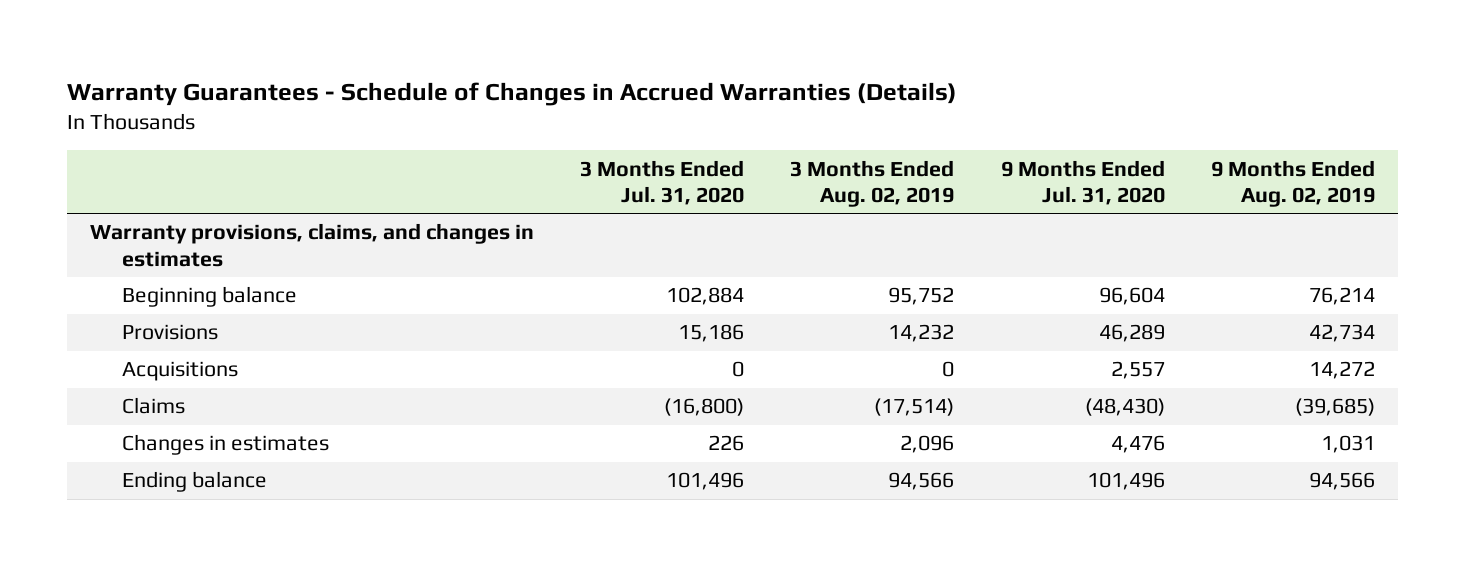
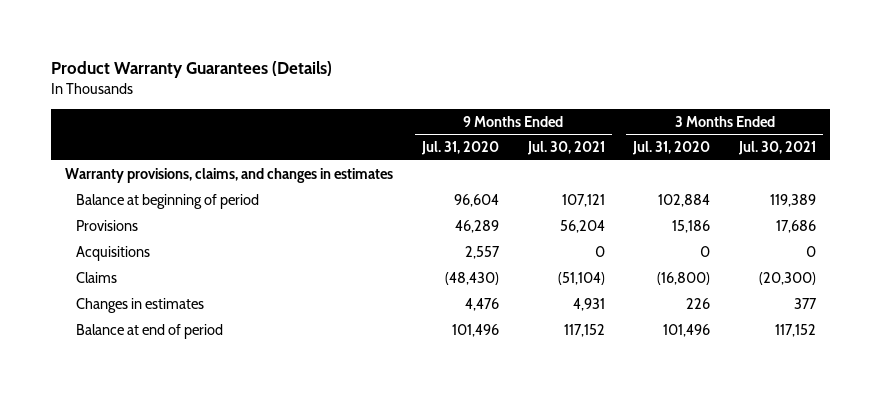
- Warranty Guarantees - Schedule of Changes in Accrued Warranties (Details)
+ Product Warranty Guarantees (Details)
- | 3 Months Ended Jul. 31, 2020 | 3 Months Ended Aug. 02, 2019 | 9 Months Ended Jul. 31, 2020 | 9 Months Ended Aug. 02, 2019
+ | 9 Months Ended Jul. 31, 2020 | 9 Months Ended Jul. 30, 2021 | 3 Months Ended Jul. 31, 2020 | 3 Months Ended Jul. 30, 2021
- Beginning balance | 102,884 | 95,752 | 96,604 | 76,214
+ Balance at beginning of period | 96,604 | 107,121 | 102,884 | 119,389
- Ending balance | 101,496 | 94,566 | 101,496 | 94,566
+ Balance at end of period | 101,496 | 117,152 | 101,496 | 117,152

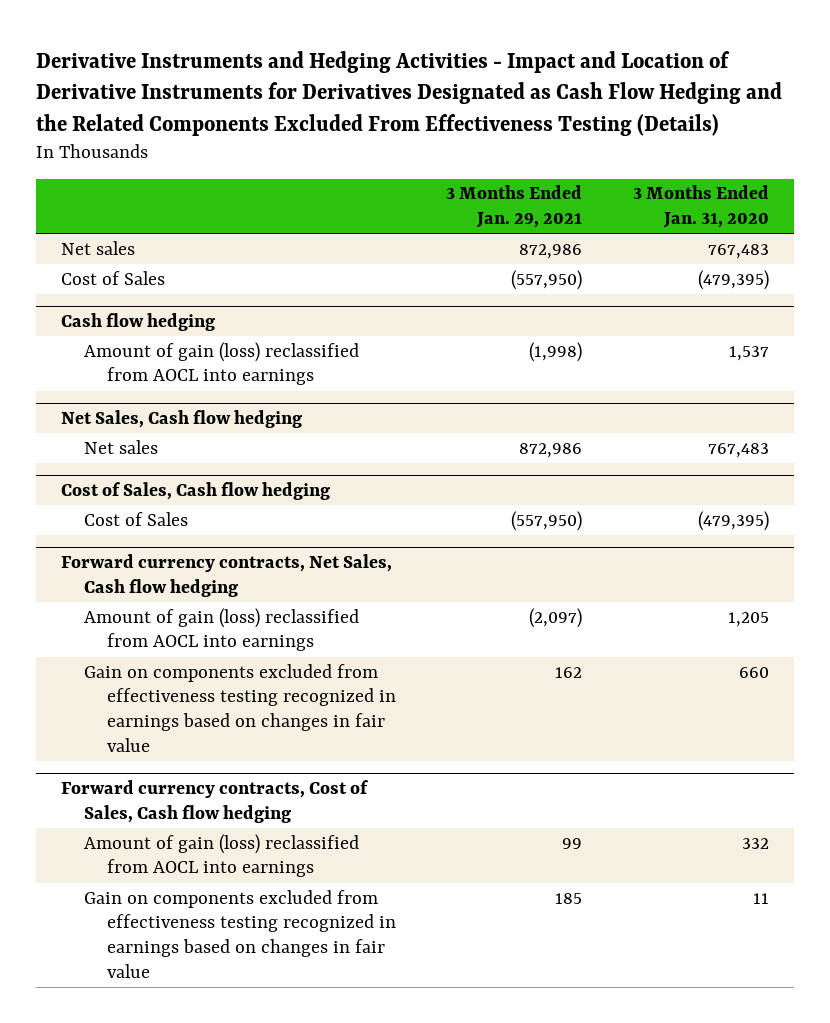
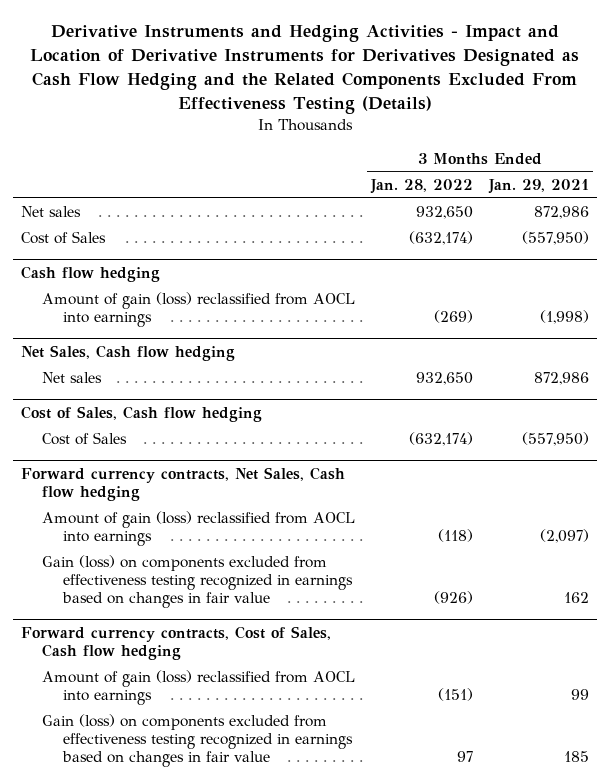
- | 3 Months Ended Jan. 29, 2021 | 3 Months Ended Jan. 31, 2020
+ | 3 Months Ended Jan. 28, 2022 | 3 Months Ended Jan. 29, 2021
@ Forward currency contracts, Net Sales, Cash flow hedging
- Gain on components excluded from effectiveness testing recognized in earnings based on changes in fair value | 162 | 660
+ Gain (loss) on components excluded from effectiveness testing recognized in earnings based on changes in fair value | (926) | 162
@ Forward currency contracts, Cost of Sales, Cash flow hedging
- Gain on components excluded from effectiveness testing recognized in earnings based on changes in fair value | 185 | 11
+ Gain (loss) on components excluded from effectiveness testing recognized in earnings based on changes in fair value | 97 | 185

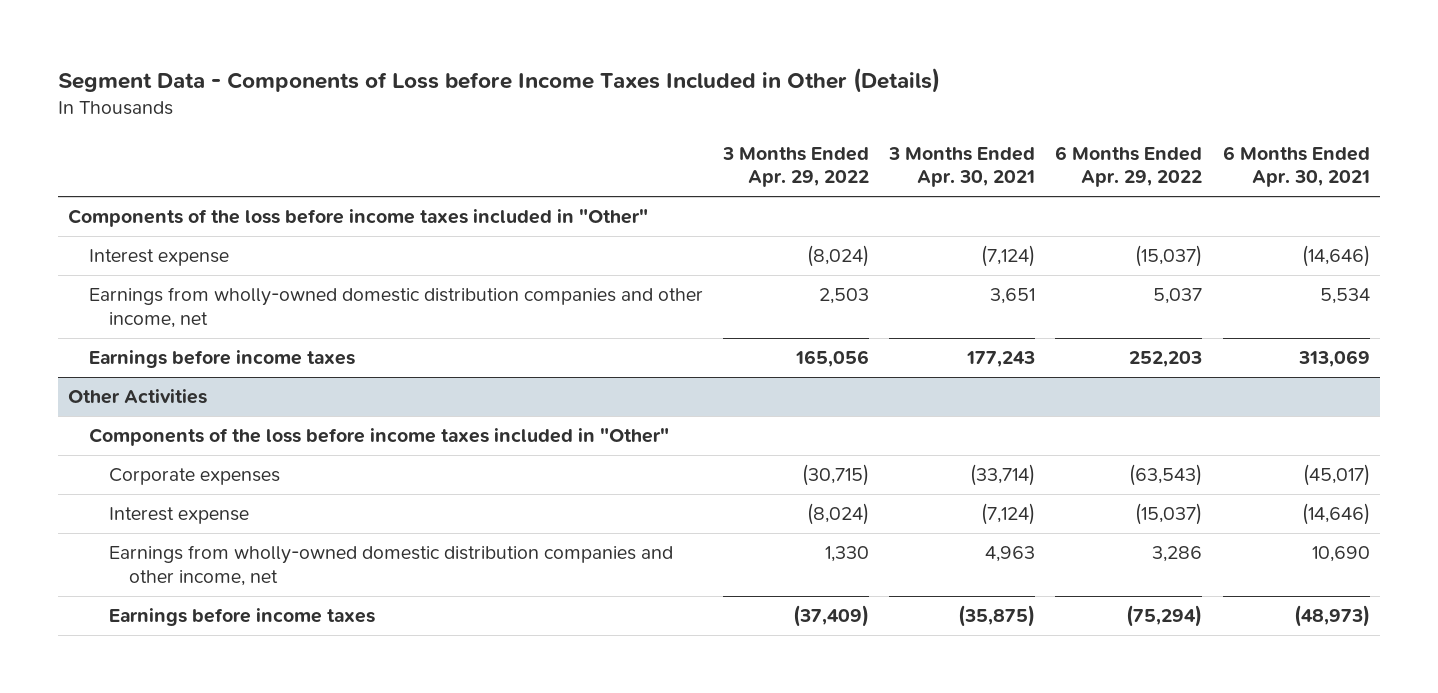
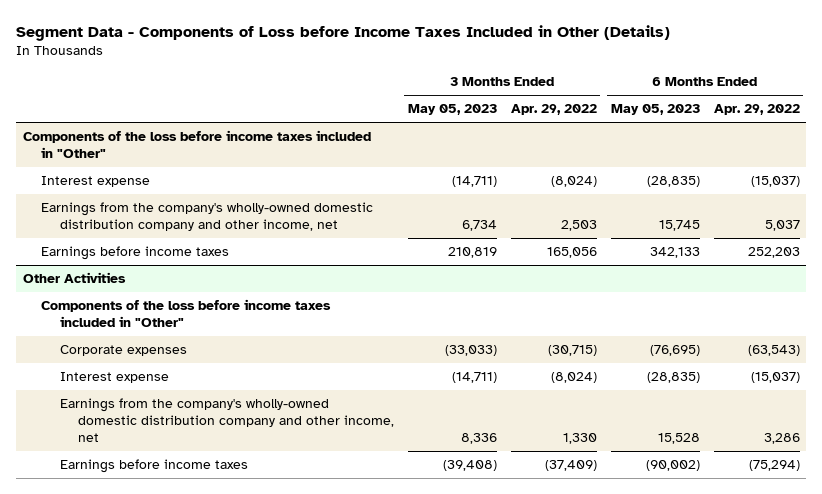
- | 3 Months Ended Apr. 29, 2022 | 3 Months Ended Apr. 30, 2021 | 6 Months Ended Apr. 29, 2022 | 6 Months Ended Apr. 30, 2021
+ | 3 Months Ended May 05, 2023 | 3 Months Ended Apr. 29, 2022 | 6 Months Ended May 05, 2023 | 6 Months Ended Apr. 29, 2022
- Earnings from wholly-owned domestic distribution companies and other income, net | 2,503 | 3,651 | 5,037 | 5,534
+ Earnings from the company's wholly-owned domestic distribution company and other income, net | 6,734 | 2,503 | 15,745 | 5,037
@ Other Activities
- Earnings from wholly-owned domestic distribution companies and other income, net | 1,330 | 4,963 | 3,286 | 10,690
+ Earnings from the company's wholly-owned domestic distribution company and other income, net | 8,336 | 1,330 | 15,528 | 3,286

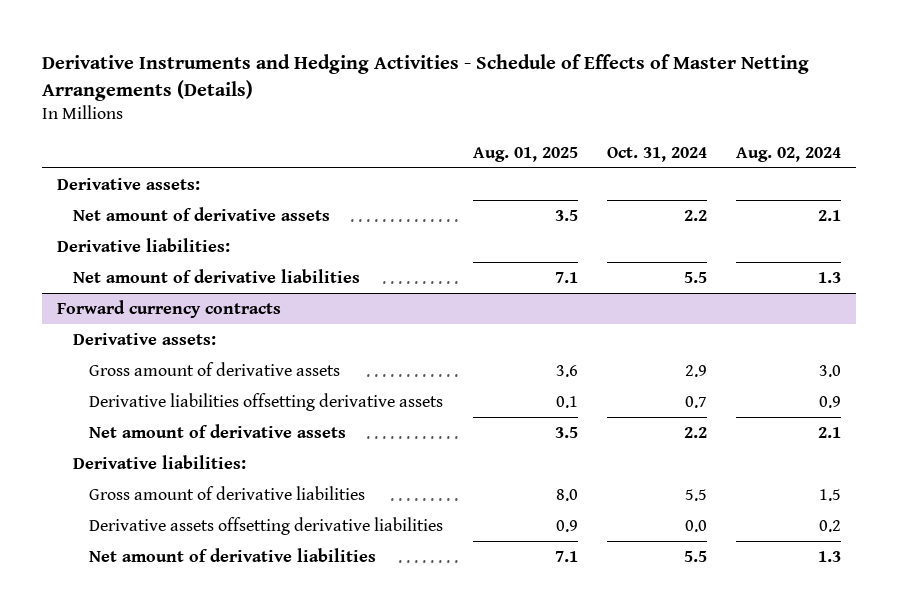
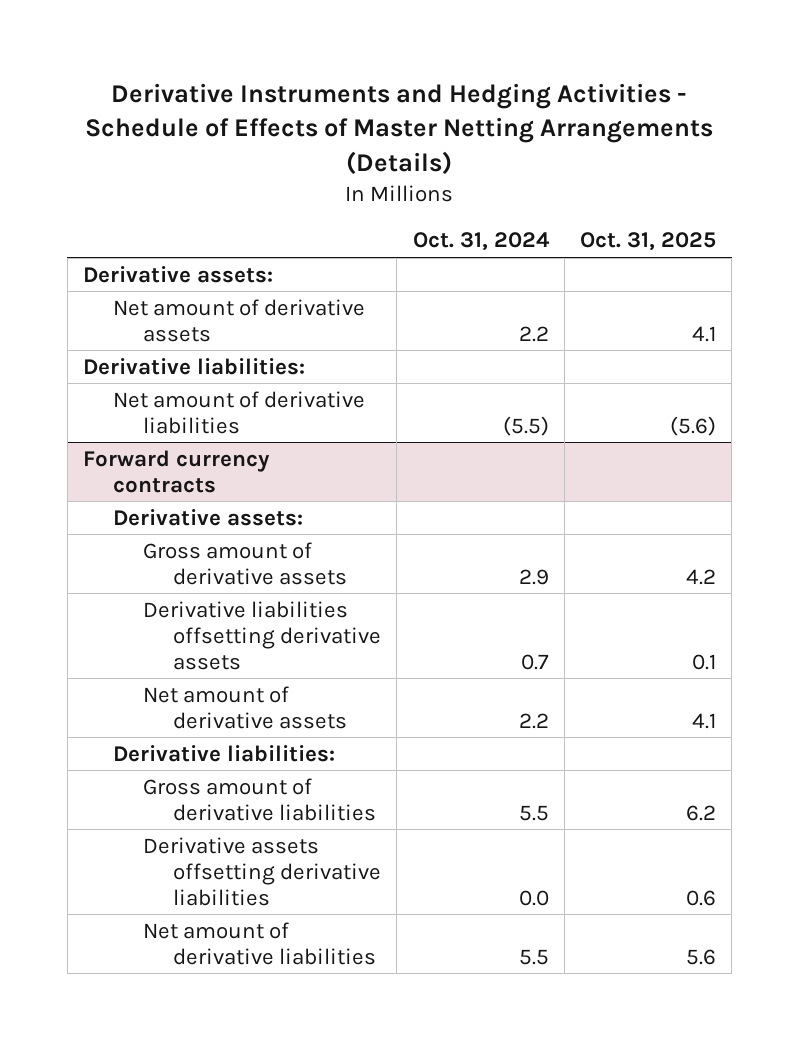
- | Aug. 01, 2025 | Oct. 31, 2024 | Aug. 02, 2024
+ | Oct. 31, 2024 | Oct. 31, 2025
- Net amount of derivative liabilities | 7.1 | 5.5 | 1.3
+ Net amount of derivative liabilities | (5.5) | (5.6)

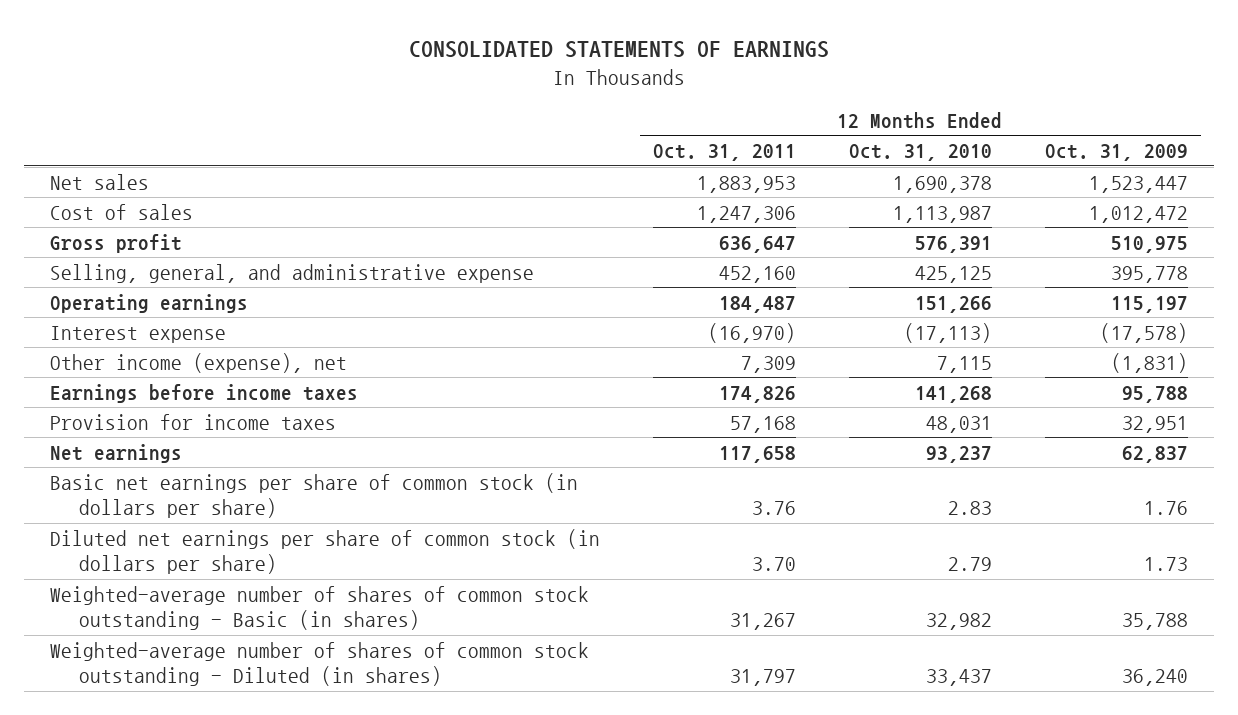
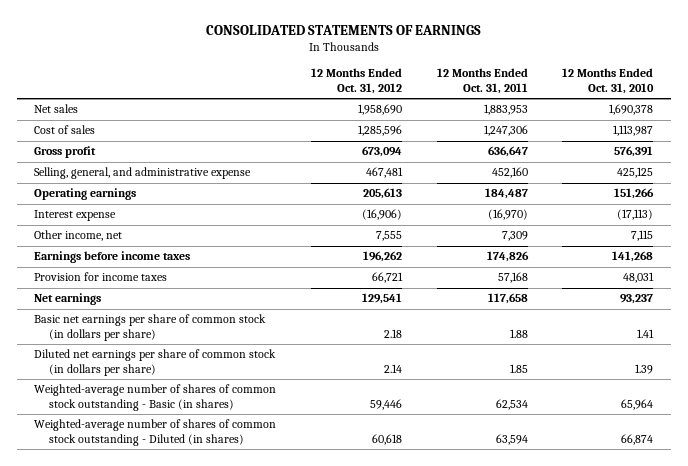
- | 12 Months Ended Oct. 31, 2011 | 12 Months Ended Oct. 31, 2010 | 12 Months Ended Oct. 31, 2009
+ | 12 Months Ended Oct. 31, 2012 | 12 Months Ended Oct. 31, 2011 | 12 Months Ended Oct. 31, 2010
- Other income (expense), net | 7,309 | 7,115 | (1,831)
+ Other income, net | 7,555 | 7,309 | 7,115
- Basic net earnings per share of common stock (in dollars per share) | 3.76 | 2.83 | 1.76
- Diluted net earnings per share of common stock (in dollars per share) | 3.70 | 2.79 | 1.73
- Weighted-average number of shares of common stock outstanding - Basic (in shares) | 31,267 | 32,982 | 35,788
- Weighted-average number of shares of common stock outstanding - Diluted (in shares) | 31,797 | 33,437 | 36,240
+ Basic net earnings per share of common stock (in dollars per share) | 2.18 | 1.88 | 1.41
+ Diluted net earnings per share of common stock (in dollars per share) | 2.14 | 1.85 | 1.39
+ Weighted-average number of shares of common stock outstanding - Basic (in shares) | 59,446 | 62,534 | 65,964
+ Weighted-average number of shares of common stock outstanding - Diluted (in shares) | 60,618 | 63,594 | 66,874

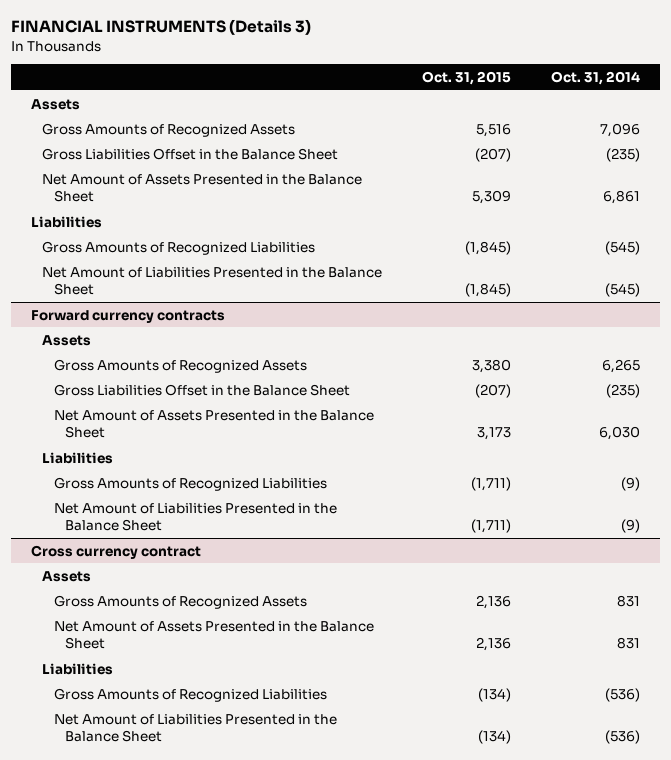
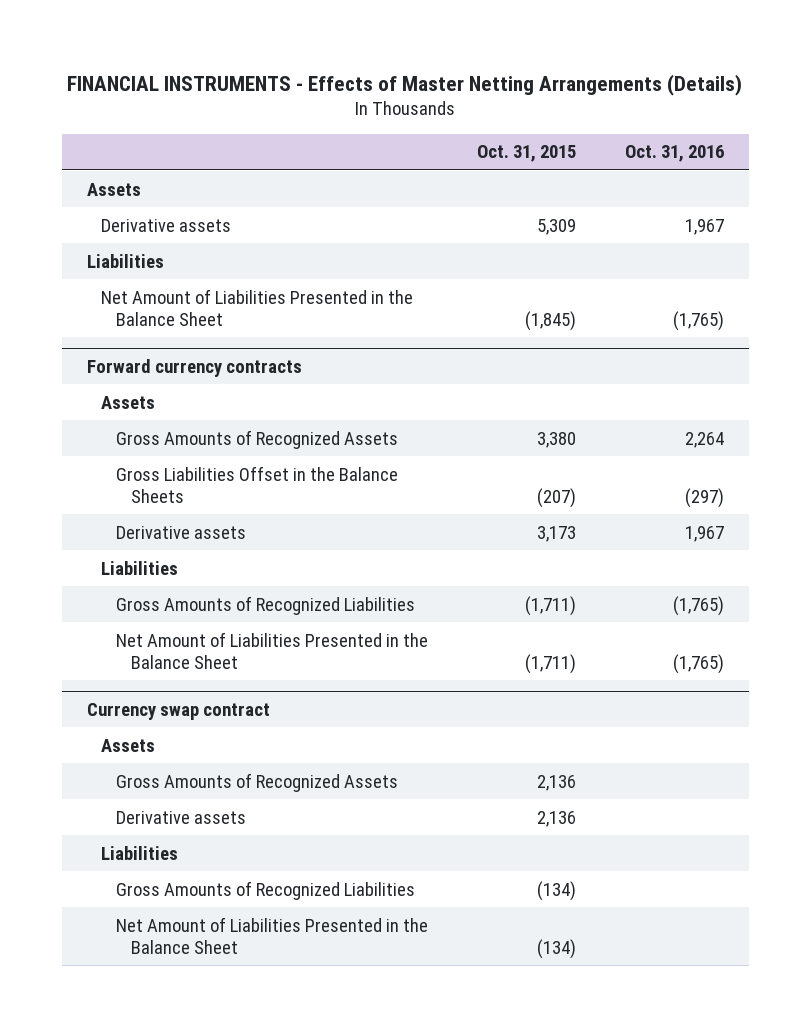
- FINANCIAL INSTRUMENTS (Details 3)
+ FINANCIAL INSTRUMENTS - Effects of Master Netting Arrangements (Details)
- | Oct. 31, 2015 | Oct. 31, 2014
+ | Oct. 31, 2015 | Oct. 31, 2016
- Gross Amounts of Recognized Assets | 5,516 | 7,096
- Gross Liabilities Offset in the Balance Sheet | (207) | (235)
- Net Amount of Assets Presented in the Balance Sheet | 5,309 | 6,861
+ Derivative assets | 5,309 | 1,967
- Gross Amounts of Recognized Liabilities | (1,845) | (545)
@ Forward currency contracts
- Gross Liabilities Offset in the Balance Sheet | (207) | (235)
- Net Amount of Assets Presented in the Balance Sheet | 3,173 | 6,030
+ Gross Liabilities Offset in the Balance Sheets | (207) | (297)
+ Derivative assets | 3,173 | 1,967
- Cross currency contract
+ Currency swap contract
- Net Amount of Assets Presented in the Balance Sheet | 2,136 | 831
+ Derivative assets | 2,136 |

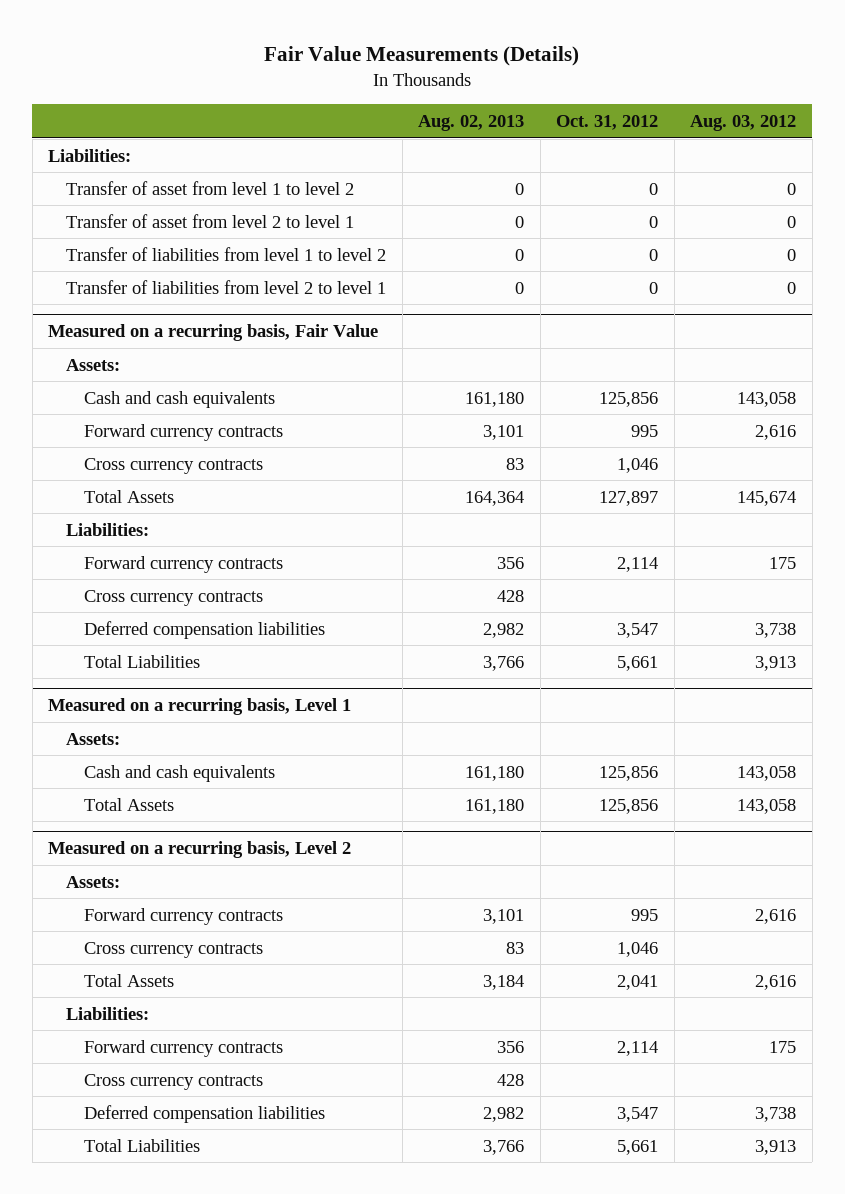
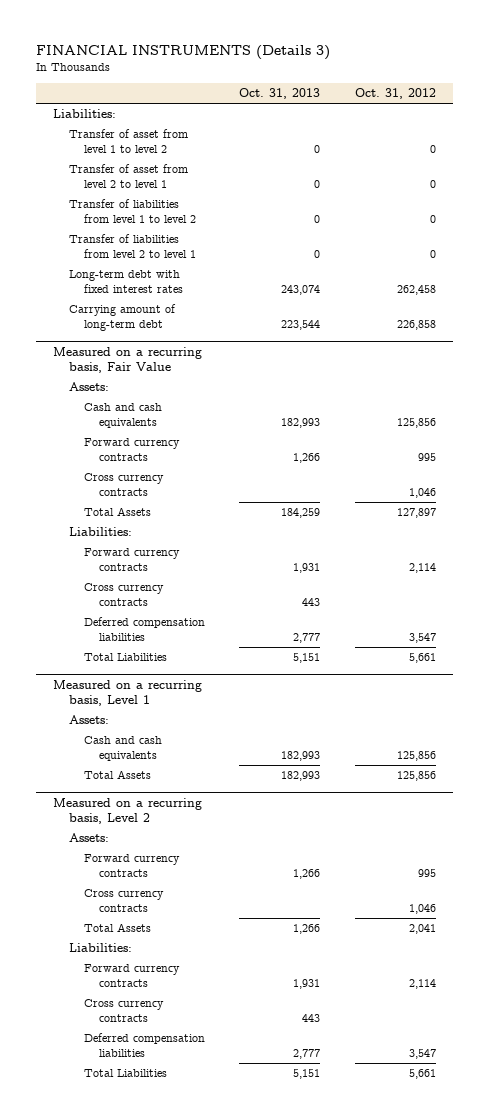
- Fair Value Measurements (Details)
+ FINANCIAL INSTRUMENTS (Details 3)
- | Aug. 02, 2013 | Oct. 31, 2012 | Aug. 03, 2012
+ | Oct. 31, 2013 | Oct. 31, 2012
+ Long-term debt with fixed interest rates | 243,074 | 262,458
+ Carrying amount of long-term debt | 223,544 | 226,858

